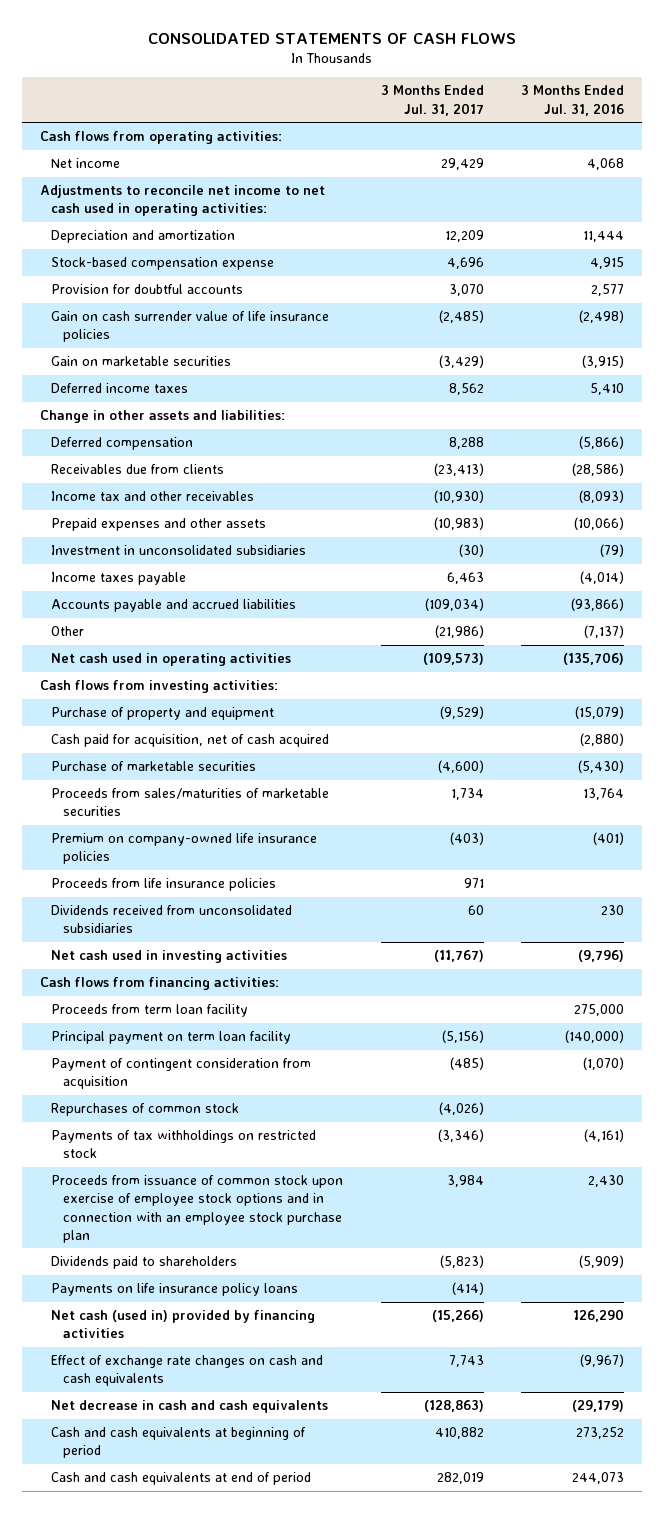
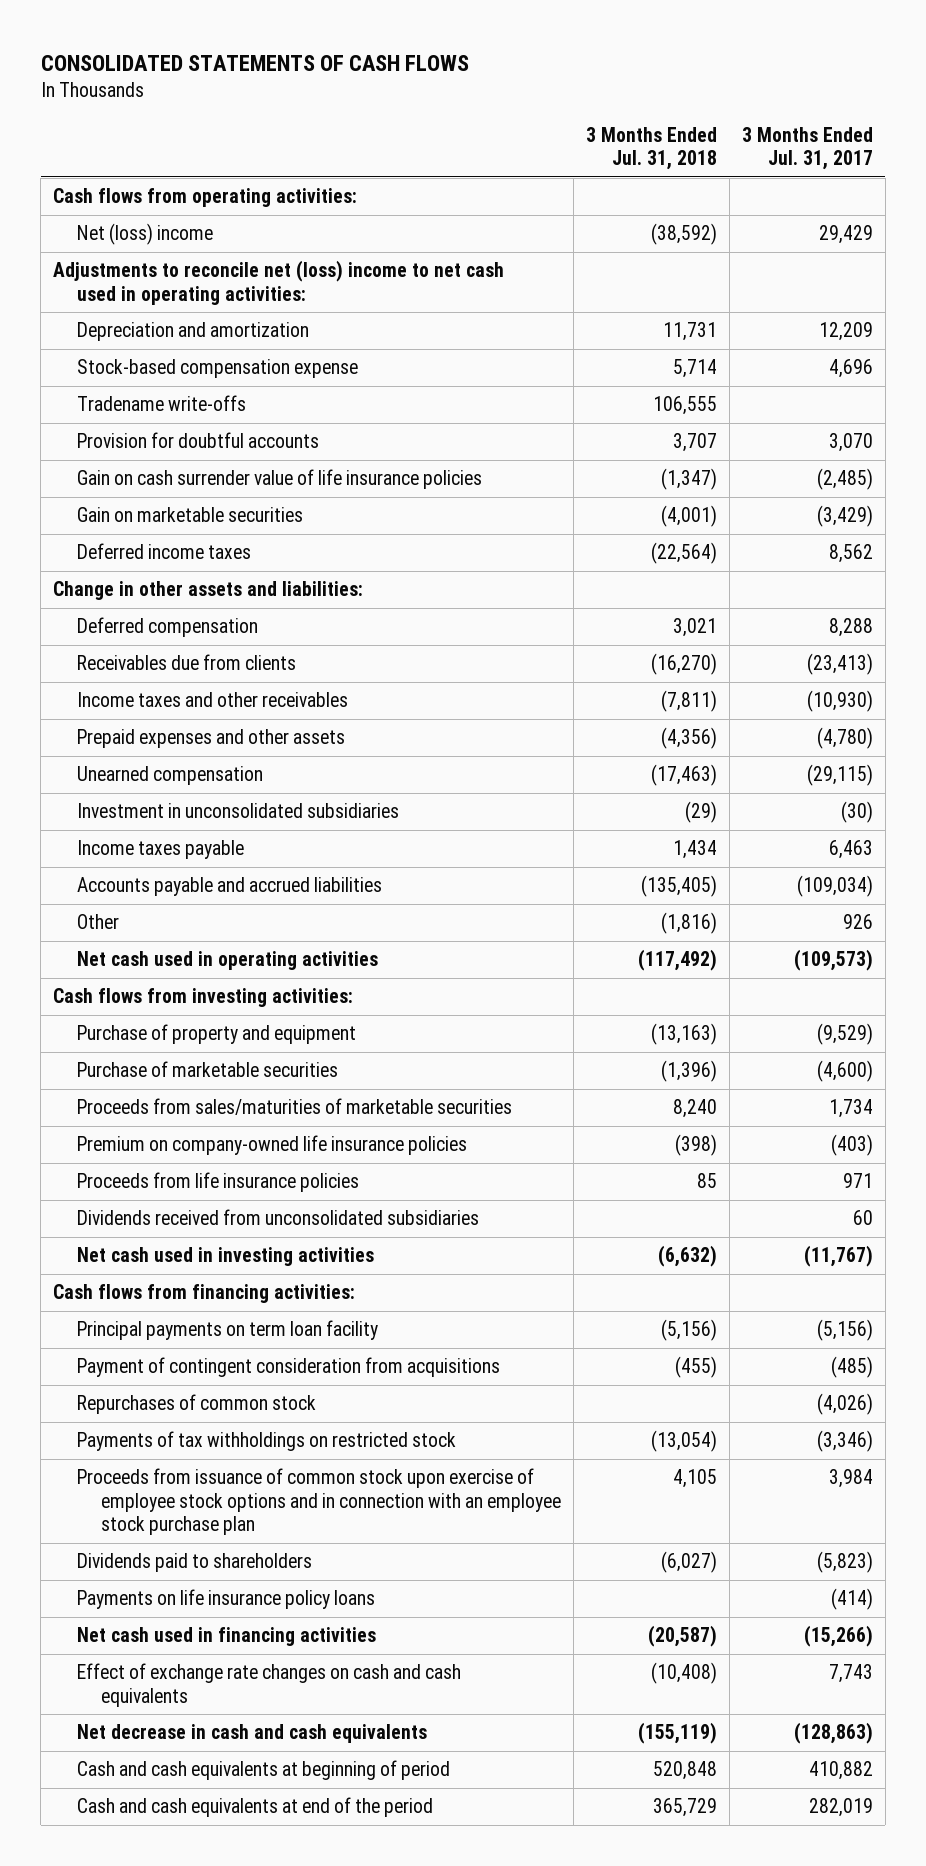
- | 3 Months Ended Jul. 31, 2017 | 3 Months Ended Jul. 31, 2016
+ | 3 Months Ended Jul. 31, 2018 | 3 Months Ended Jul. 31, 2017
- Net income | 29,429 | 4,068
- Adjustments to reconcile net income to net cash used in operating activities:
+ Net (loss) income | (38,592) | 29,429
+ Adjustments to reconcile net (loss) income to net cash used in operating activities:
+ Tradename write-offs | 106,555 |
- Income tax and other receivables | (10,930) | (8,093)
- Prepaid expenses and other assets | (10,983) | (10,066)
+ Income taxes and other receivables | (7,811) | (10,930)
+ Prepaid expenses and other assets | (4,356) | (4,780)
+ Unearned compensation | (17,463) | (29,115)
- Other | (21,986) | (7,137)
+ Other | (1,816) | 926
- Cash paid for acquisition, net of cash acquired | | (2,880)
- Proceeds from term loan facility | | 275,000
- Principal payment on term loan facility | (5,156) | (140,000)
- Payment of contingent consideration from acquisition | (485) | (1,070)
+ Principal payments on term loan facility | (5,156) | (5,156)
+ Payment of contingent consideration from acquisitions | (455) | (485)
- Net cash (used in) provided by financing activities | (15,266) | 126,290
+ Net cash used in financing activities | (20,587) | (15,266)
- Cash and cash equivalents at end of period | 282,019 | 244,073
+ Cash and cash equivalents at end of the period | 365,729 | 282,019

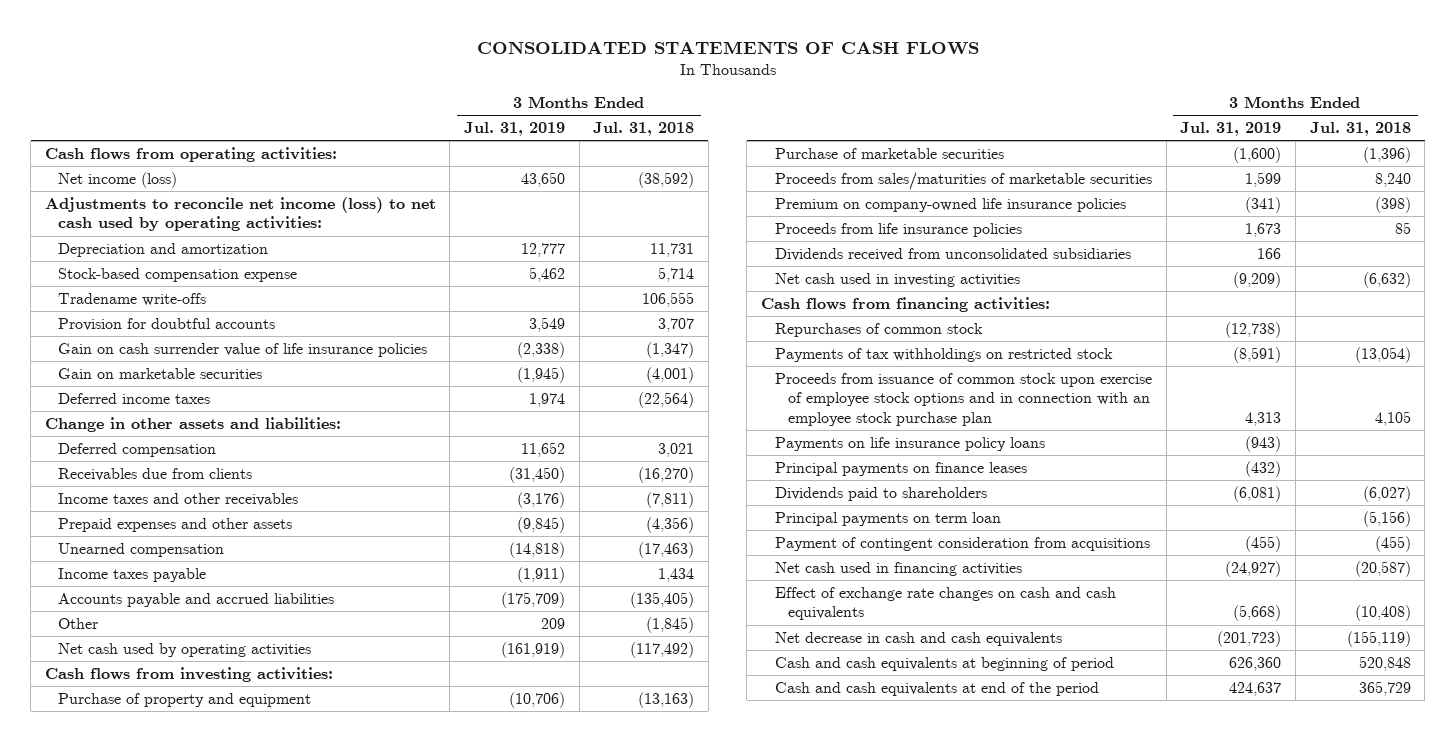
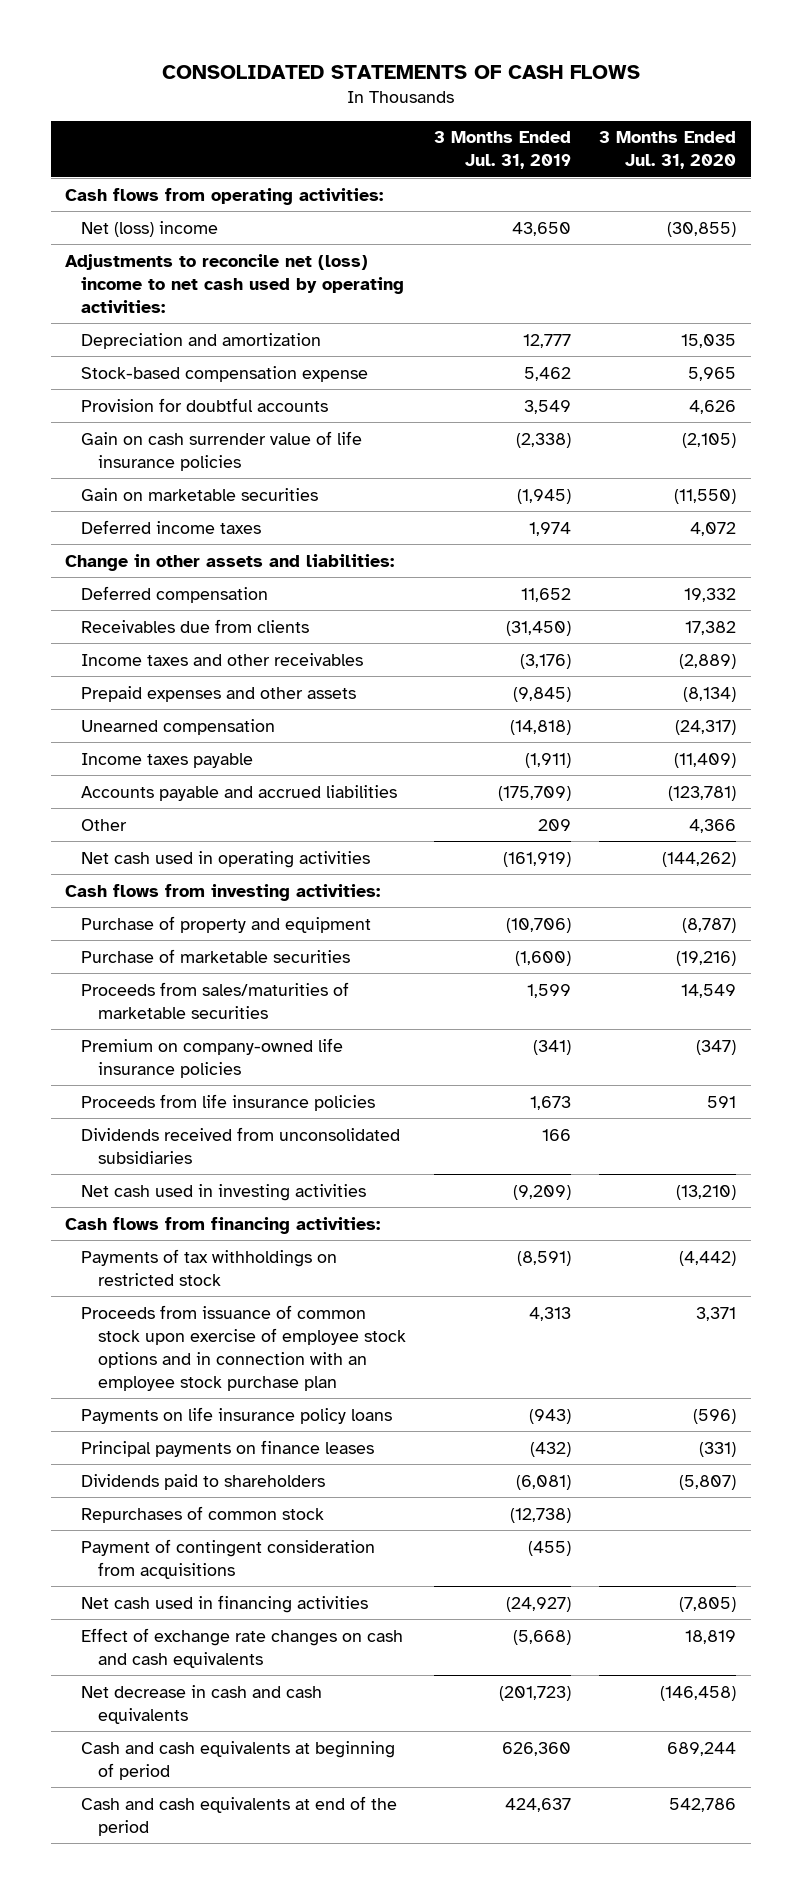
- | 3 Months Ended Jul. 31, 2019 | 3 Months Ended Jul. 31, 2018
+ | 3 Months Ended Jul. 31, 2019 | 3 Months Ended Jul. 31, 2020
- Net income (loss) | 43,650 | (38,592)
- Adjustments to reconcile net income (loss) to net cash used by operating activities:
+ Net (loss) income | 43,650 | (30,855)
+ Adjustments to reconcile net (loss) income to net cash used by operating activities:
- Tradename write-offs | | 106,555
- Net cash used by operating activities | (161,919) | (117,492)
+ Net cash used in operating activities | (161,919) | (144,262)
- Principal payments on term loan | | (5,156)
moved down: Repurchases of common stock | (12,738) |

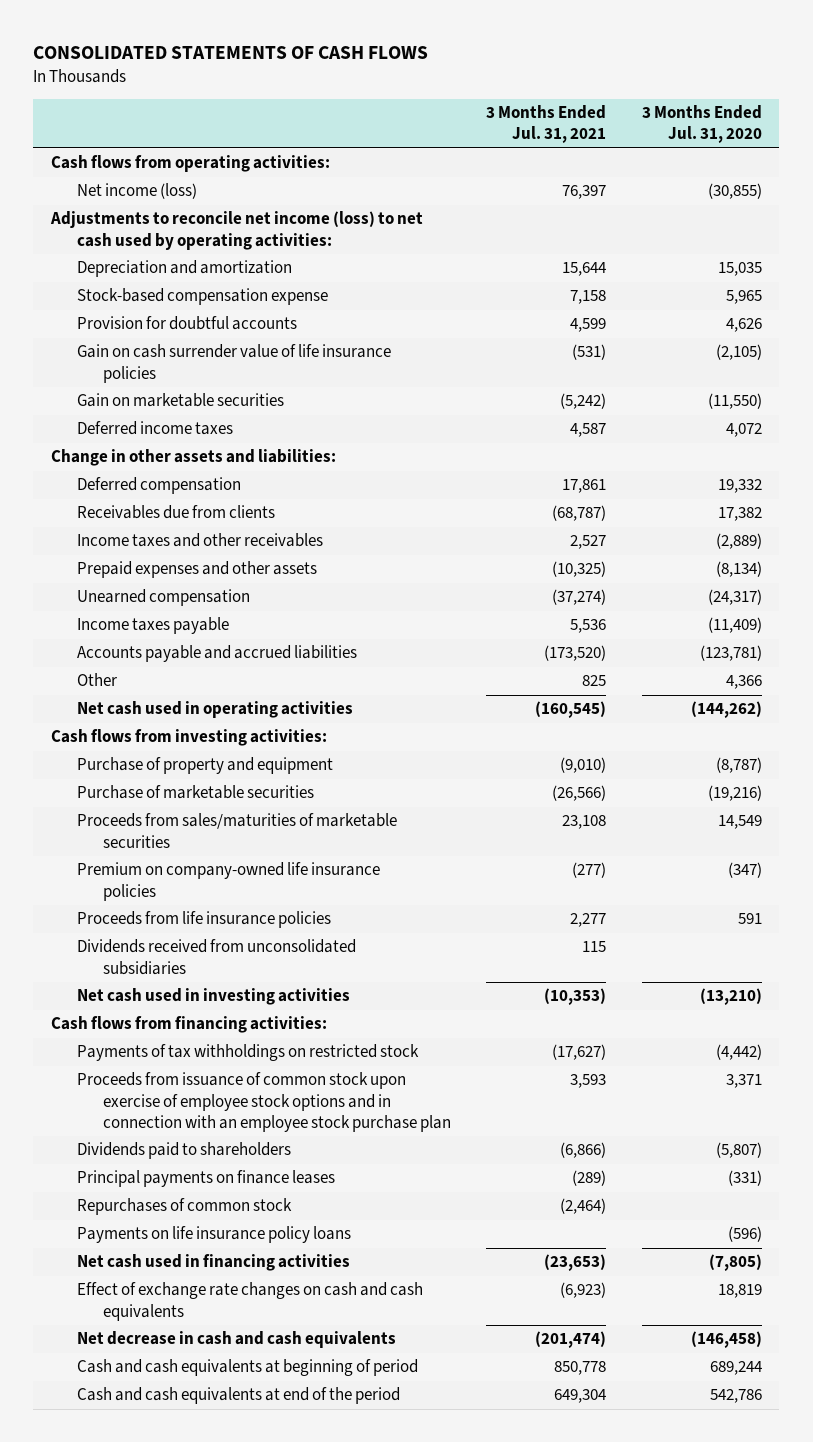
- | 3 Months Ended Jul. 31, 2019 | 3 Months Ended Jul. 31, 2020
+ | 3 Months Ended Jul. 31, 2021 | 3 Months Ended Jul. 31, 2020
- Net (loss) income | 43,650 | (30,855)
- Adjustments to reconcile net (loss) income to net cash used by operating activities:
+ Net income (loss) | 76,397 | (30,855)
+ Adjustments to reconcile net income (loss) to net cash used by operating activities:
moved down: Principal payments on finance leases | (289) | (331)
- Payment of contingent consideration from acquisitions | (455) |
moved down: Payments on life insurance policy loans | | (596)

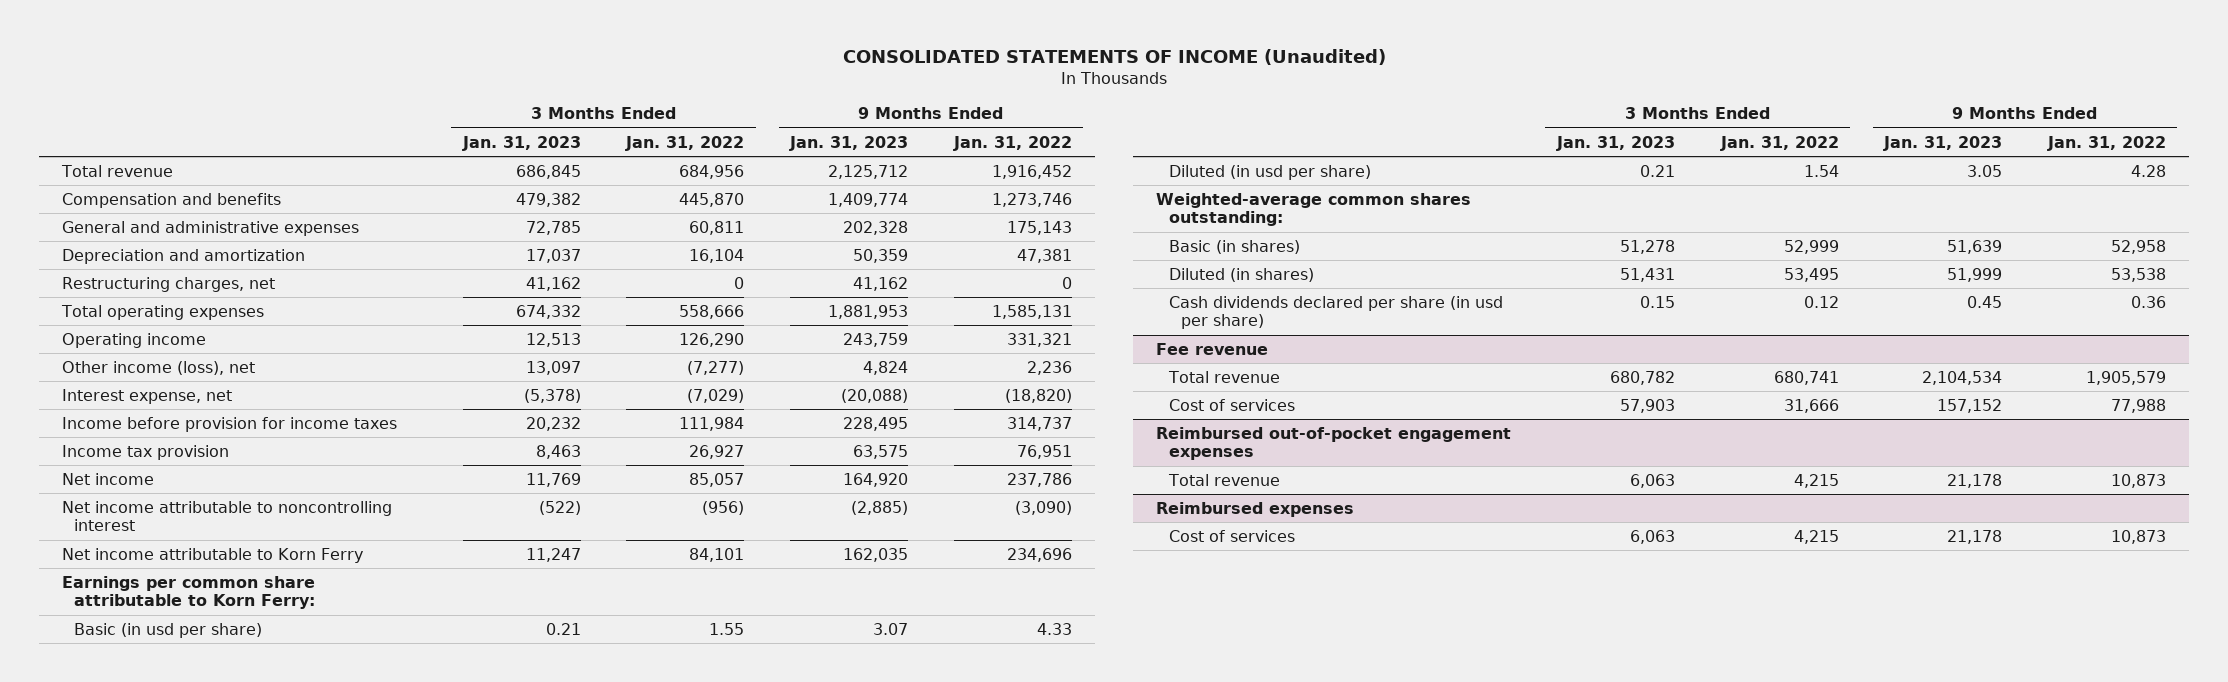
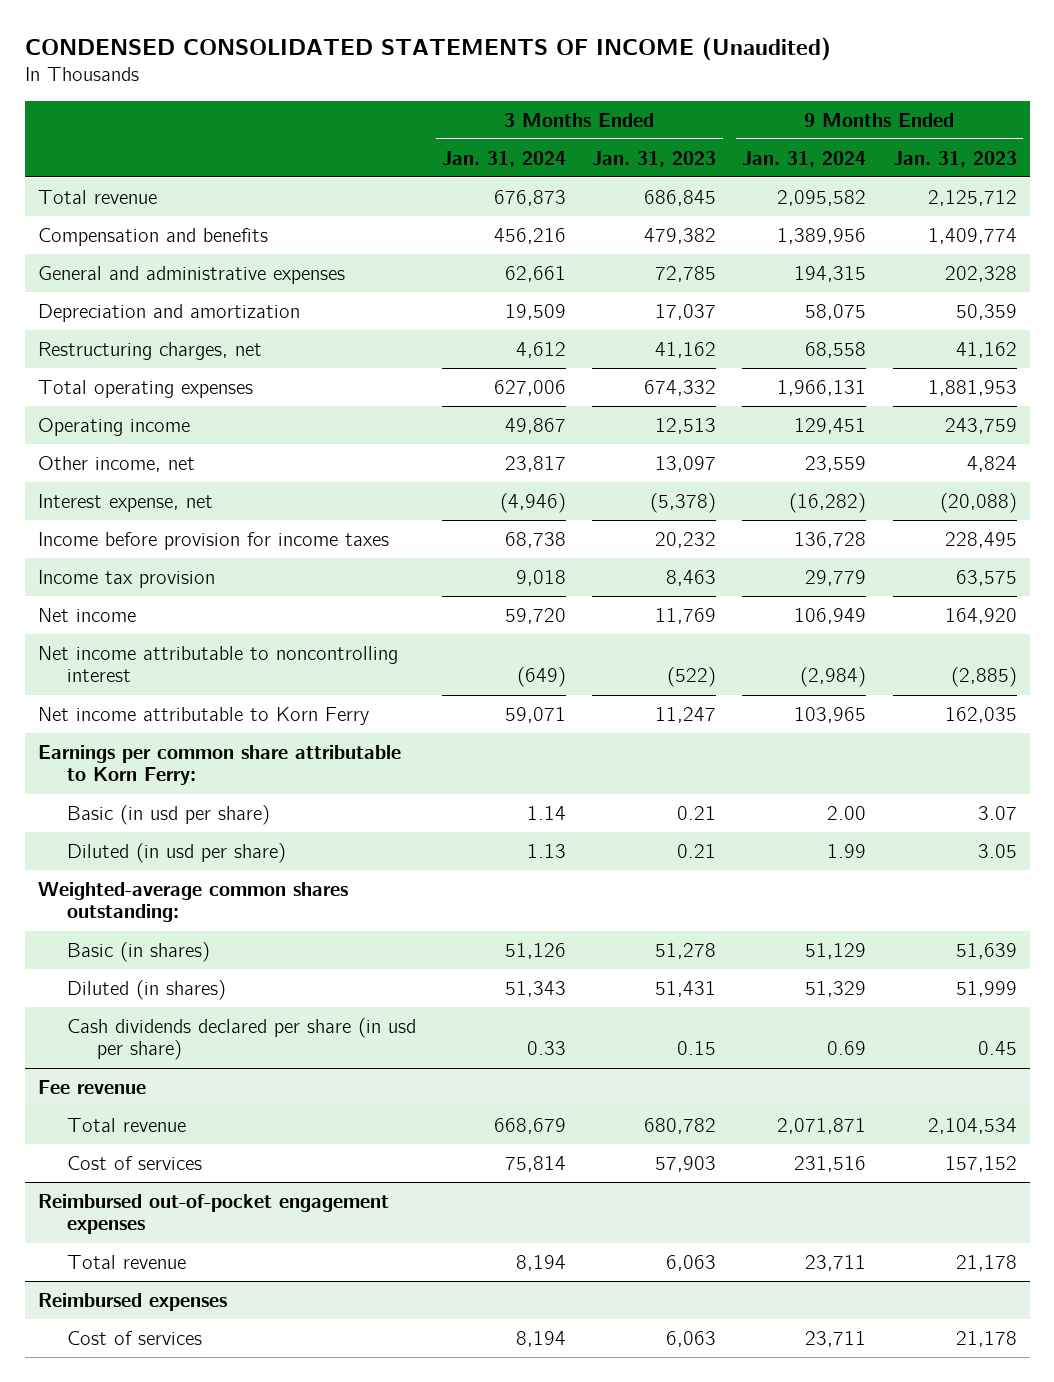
- CONSOLIDATED STATEMENTS OF INCOME (Unaudited)
+ CONDENSED CONSOLIDATED STATEMENTS OF INCOME (Unaudited)
- | 3 Months Ended Jan. 31, 2023 | 3 Months Ended Jan. 31, 2022 | 9 Months Ended Jan. 31, 2023 | 9 Months Ended Jan. 31, 2022
+ | 3 Months Ended Jan. 31, 2024 | 3 Months Ended Jan. 31, 2023 | 9 Months Ended Jan. 31, 2024 | 9 Months Ended Jan. 31, 2023
- Other income (loss), net | 13,097 | (7,277) | 4,824 | 2,236
+ Other income, net | 23,817 | 13,097 | 23,559 | 4,824

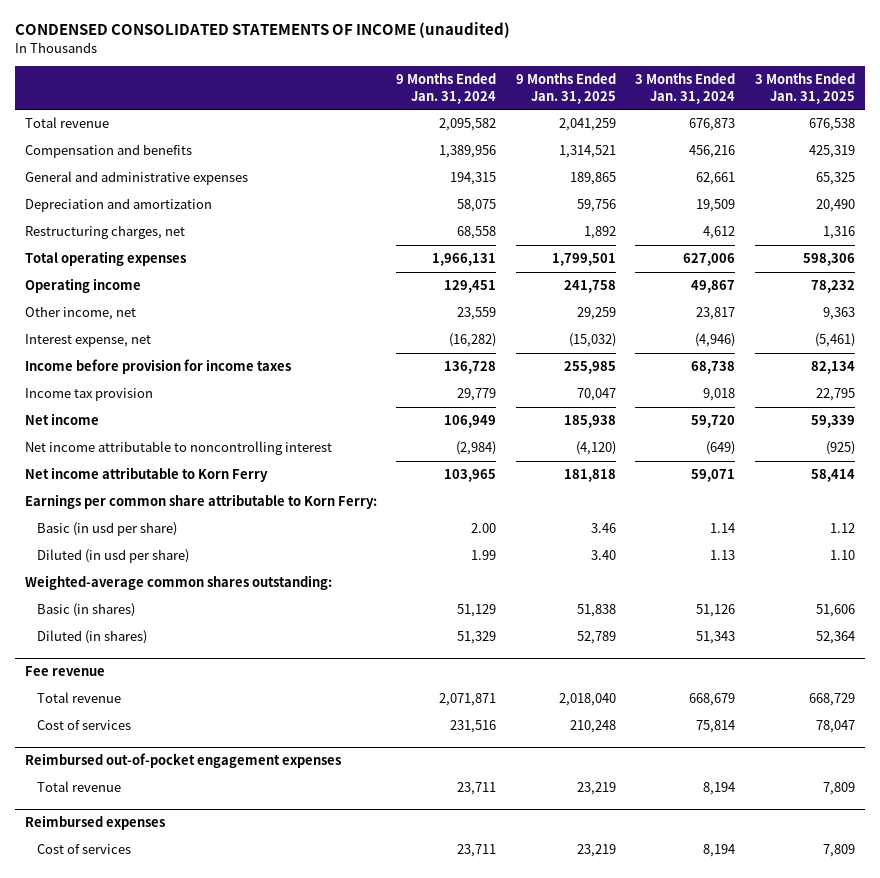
- CONDENSED CONSOLIDATED STATEMENTS OF INCOME (Unaudited)
+ CONDENSED CONSOLIDATED STATEMENTS OF INCOME (unaudited)
- | 3 Months Ended Jan. 31, 2024 | 3 Months Ended Jan. 31, 2023 | 9 Months Ended Jan. 31, 2024 | 9 Months Ended Jan. 31, 2023
+ | 9 Months Ended Jan. 31, 2024 | 9 Months Ended Jan. 31, 2025 | 3 Months Ended Jan. 31, 2024 | 3 Months Ended Jan. 31, 2025
- Cash dividends declared per share (in usd per share) | 0.33 | 0.15 | 0.69 | 0.45

